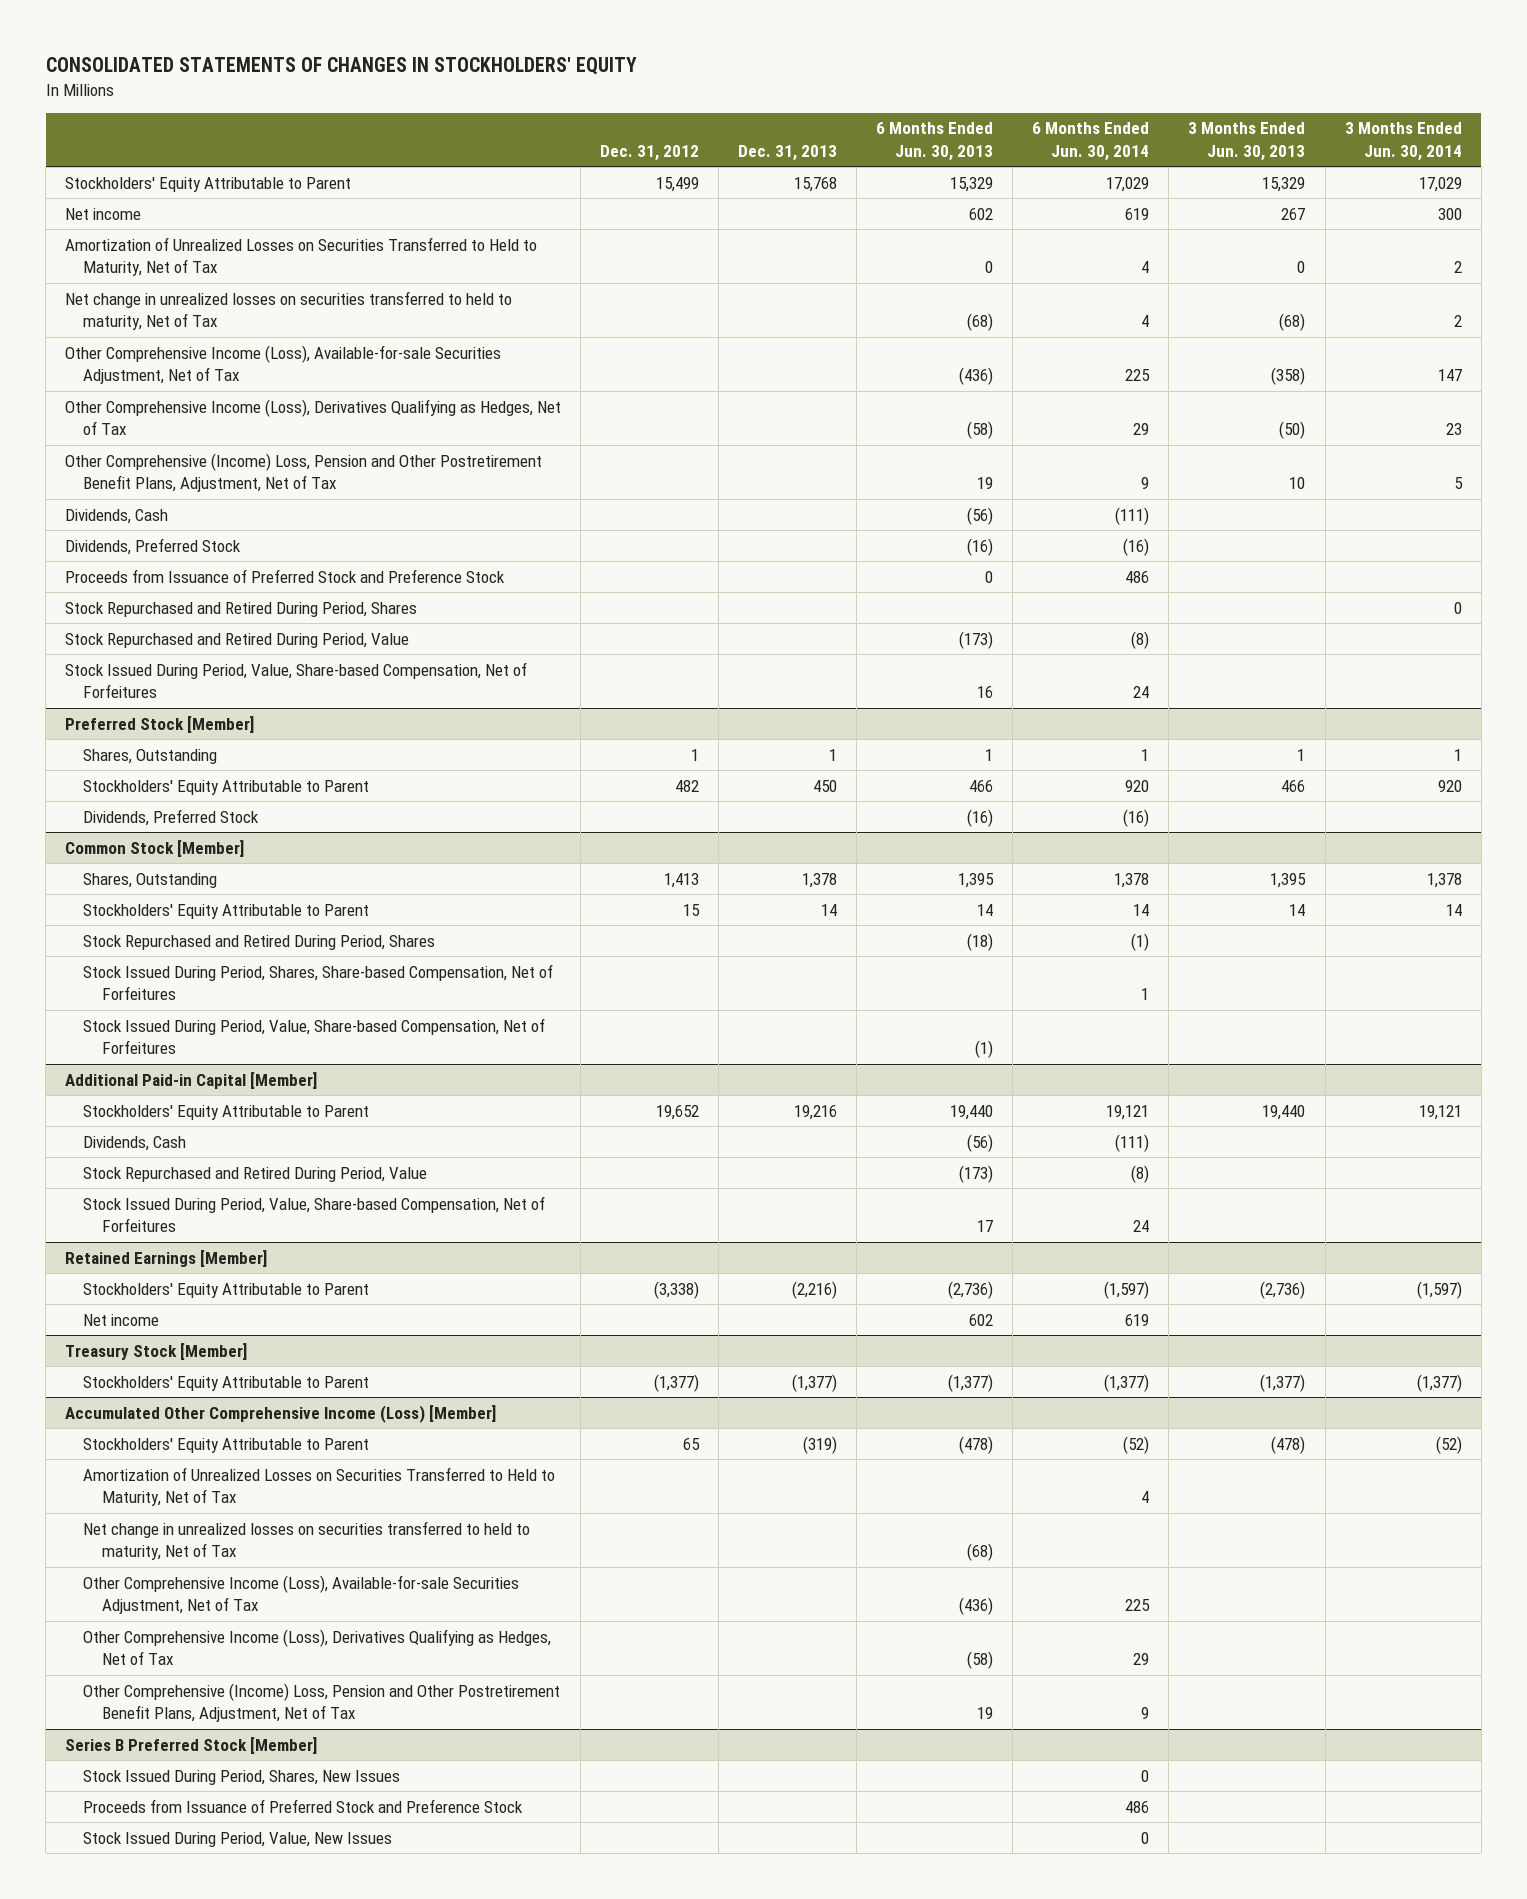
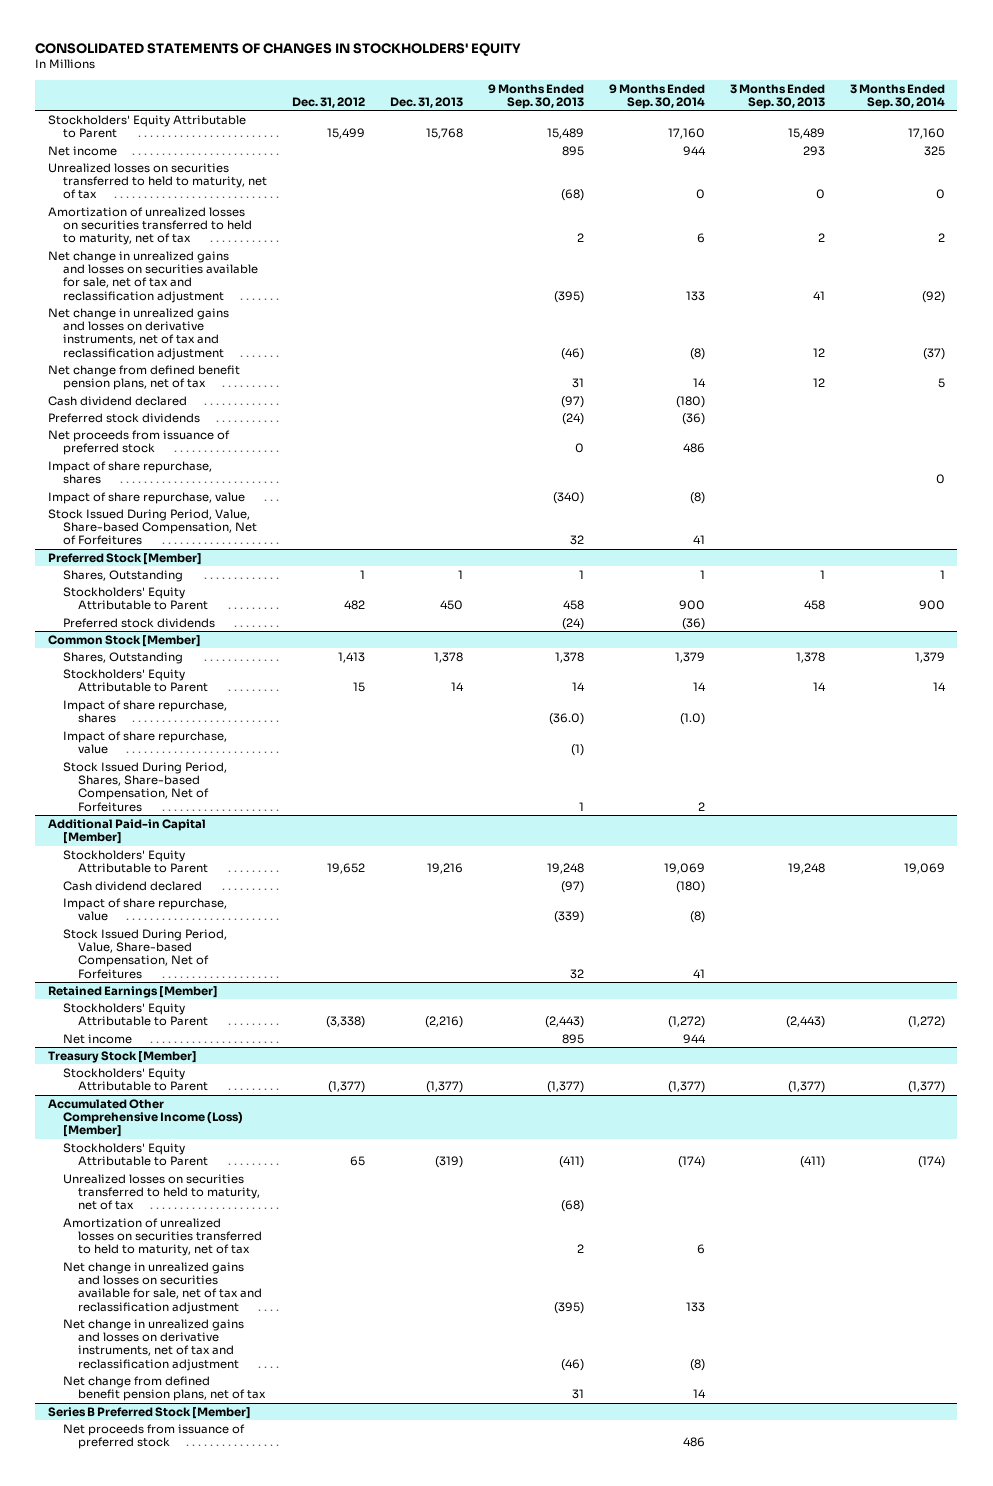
- | Dec. 31, 2012 | Dec. 31, 2013 | 6 Months Ended Jun. 30, 2013 | 6 Months Ended Jun. 30, 2014 | 3 Months Ended Jun. 30, 2013 | 3 Months Ended Jun. 30, 2014
+ | Dec. 31, 2012 | Dec. 31, 2013 | 9 Months Ended Sep. 30, 2013 | 9 Months Ended Sep. 30, 2014 | 3 Months Ended Sep. 30, 2013 | 3 Months Ended Sep. 30, 2014
- Amortization of Unrealized Losses on Securities Transferred to Held to Maturity, Net of Tax | | | 0 | 4 | 0 | 2
- Net change in unrealized losses on securities transferred to held to maturity, Net of Tax | | | (68) | 4 | (68) | 2
- Other Comprehensive Income (Loss), Available-for-sale Securities Adjustment, Net of Tax | | | (436) | 225 | (358) | 147
- Other Comprehensive Income (Loss), Derivatives Qualifying as Hedges, Net of Tax | | | (58) | 29 | (50) | 23
- Other Comprehensive (Income) Loss, Pension and Other Postretirement Benefit Plans, Adjustment, Net of Tax | | | 19 | 9 | 10 | 5
- Dividends, Cash | | | (56) | (111) | |
- Dividends, Preferred Stock | | | (16) | (16) | |
- Proceeds from Issuance of Preferred Stock and Preference Stock | | | 0 | 486 | |
- Stock Repurchased and Retired During Period, Shares | | | | | | 0
- Stock Repurchased and Retired During Period, Value | | | (173) | (8) | |
+ Unrealized losses on securities transferred to held to maturity, net of tax | | | (68) | 0 | 0 | 0
+ Amortization of unrealized losses on securities transferred to held to maturity, net of tax | | | 2 | 6 | 2 | 2
+ Net change in unrealized gains and losses on securities available for sale, net of tax and reclassification adjustment | | | (395) | 133 | 41 | (92)
+ Net change in unrealized gains and losses on derivative instruments, net of tax and reclassification adjustment | | | (46) | (8) | 12 | (37)
+ Net change from defined benefit pension plans, net of tax | | | 31 | 14 | 12 | 5
+ Cash dividend declared | | | (97) | (180) | |
+ Preferred stock dividends | | | (24) | (36) | |
+ Net proceeds from issuance of preferred stock | | | 0 | 486 | |
+ Impact of share repurchase, shares | | | | | | 0
+ Impact of share repurchase, value | | | (340) | (8) | |
@ Preferred Stock [Member]
- Dividends, Preferred Stock | | | (16) | (16) | |
+ Preferred stock dividends | | | (24) | (36) | |
@ Common Stock [Member]
- Stock Repurchased and Retired During Period, Shares | | | (18) | (1) | |
+ Impact of share repurchase, shares | | | (36.0) | (1.0) | |
+ Impact of share repurchase, value | | | (1) | | |
- Stock Issued During Period, Value, Share-based Compensation, Net of Forfeitures | | | (1) | | |
@ Additional Paid-in Capital [Member]
- Dividends, Cash | | | (56) | (111) | |
- Stock Repurchased and Retired During Period, Value | | | (173) | (8) | |
+ Cash dividend declared | | | (97) | (180) | |
+ Impact of share repurchase, value | | | (339) | (8) | |
@ Accumulated Other Comprehensive Income (Loss) [Member]
- Amortization of Unrealized Losses on Securities Transferred to Held to Maturity, Net of Tax | | | | 4 | |
- Net change in unrealized losses on securities transferred to held to maturity, Net of Tax | | | (68) | | |
- Other Comprehensive Income (Loss), Available-for-sale Securities Adjustment, Net of Tax | | | (436) | 225 | |
- Other Comprehensive Income (Loss), Derivatives Qualifying as Hedges, Net of Tax | | | (58) | 29 | |
- Other Comprehensive (Income) Loss, Pension and Other Postretirement Benefit Plans, Adjustment, Net of Tax | | | 19 | 9 | |
+ Unrealized losses on securities transferred to held to maturity, net of tax | | | (68) | | |
+ Amortization of unrealized losses on securities transferred to held to maturity, net of tax | | | 2 | 6 | |
+ Net change in unrealized gains and losses on securities available for sale, net of tax and reclassification adjustment | | | (395) | 133 | |
+ Net change in unrealized gains and losses on derivative instruments, net of tax and reclassification adjustment | | | (46) | (8) | |
+ Net change from defined benefit pension plans, net of tax | | | 31 | 14 | |
@ Series B Preferred Stock [Member]
- Stock Issued During Period, Shares, New Issues | | | | 0 | |
- Proceeds from Issuance of Preferred Stock and Preference Stock | | | | 486 | |
- Stock Issued During Period, Value, New Issues | | | | 0 | |
+ Net proceeds from issuance of preferred stock | | | | 486 | |

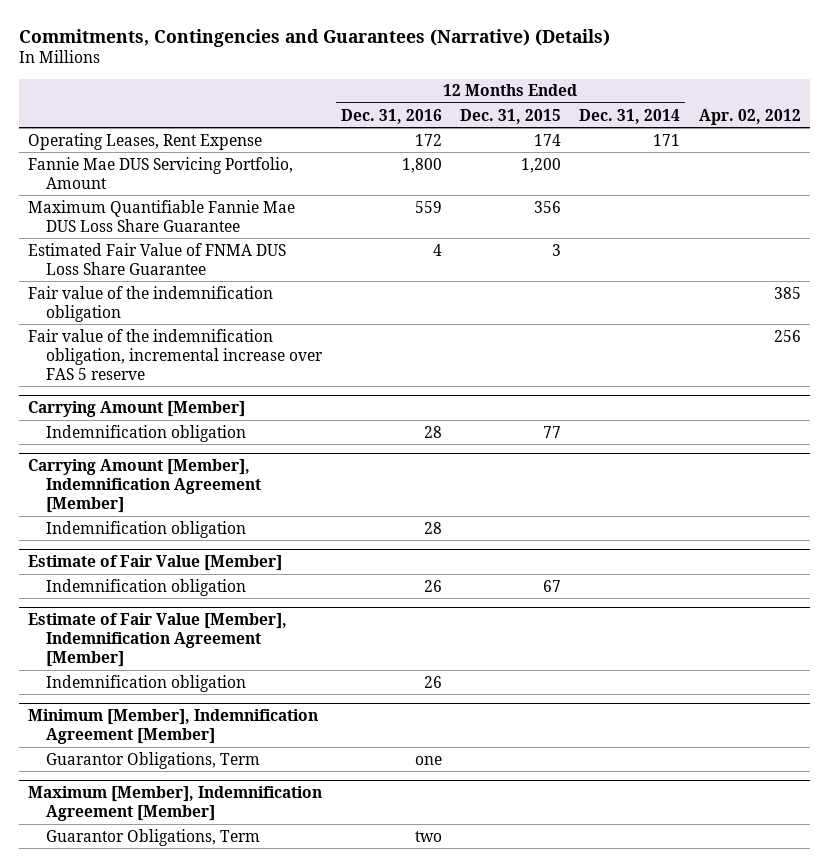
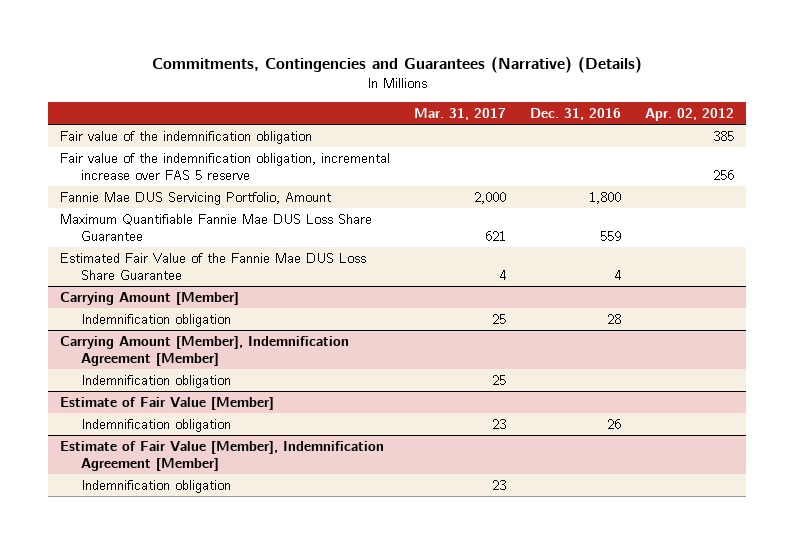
- | 12 Months Ended Dec. 31, 2016 | 12 Months Ended Dec. 31, 2015 | 12 Months Ended Dec. 31, 2014 | Apr. 02, 2012
+ | Mar. 31, 2017 | Dec. 31, 2016 | Apr. 02, 2012
- Operating Leases, Rent Expense | 172 | 174 | 171 |
- Estimated Fair Value of FNMA DUS Loss Share Guarantee | 4 | 3 | |
moved down: Fannie Mae DUS Servicing Portfolio, Amount | 2,000 | 1,800 |
moved down: Maximum Quantifiable Fannie Mae DUS Loss Share Guarantee | 621 | 559 |
+ Estimated Fair Value of the Fannie Mae DUS Loss Share Guarantee | 4 | 4 |
- Minimum [Member], Indemnification Agreement [Member]
- Guarantor Obligations, Term | one | | |
- Maximum [Member], Indemnification Agreement [Member]
- Guarantor Obligations, Term | two | | |

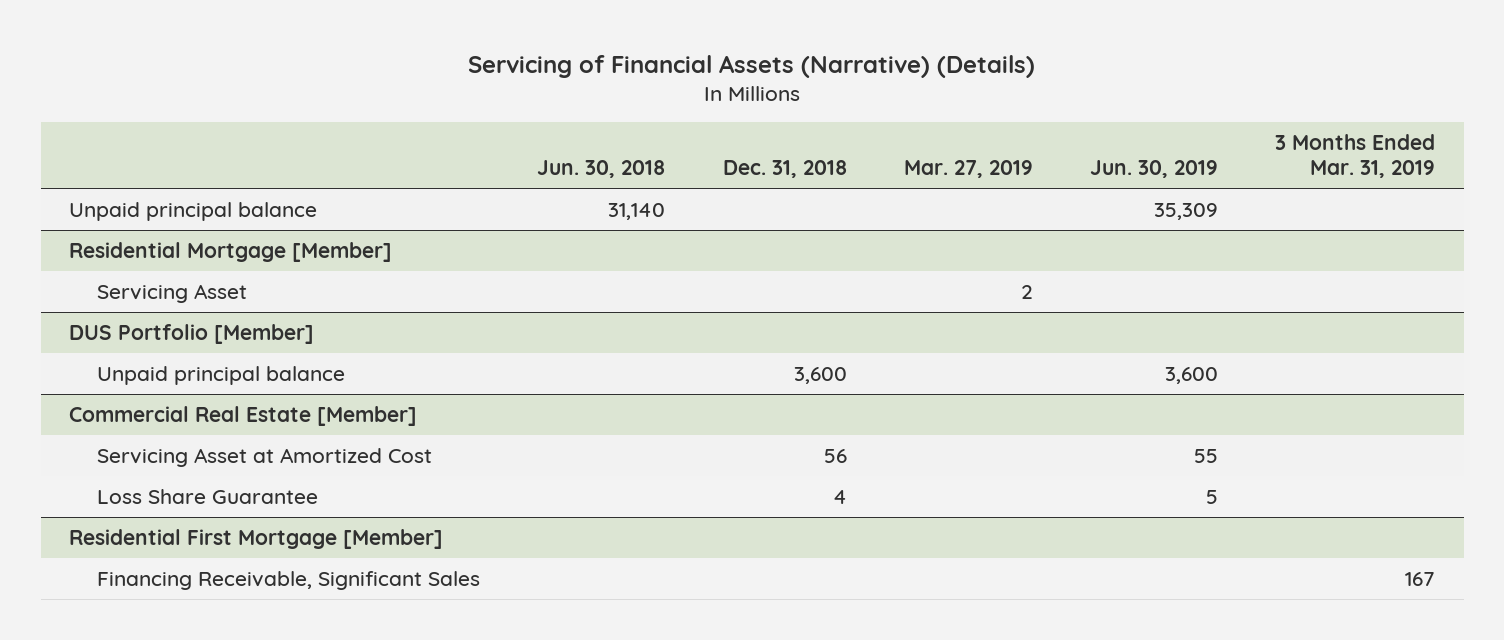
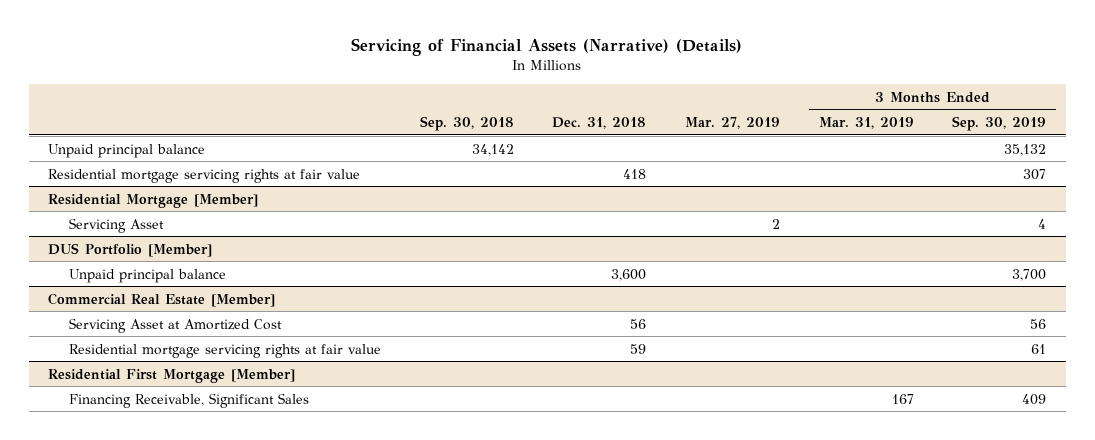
- | Jun. 30, 2018 | Dec. 31, 2018 | Mar. 27, 2019 | Jun. 30, 2019 | 3 Months Ended Mar. 31, 2019
+ | Sep. 30, 2018 | Dec. 31, 2018 | Mar. 27, 2019 | 3 Months Ended Mar. 31, 2019 | 3 Months Ended Sep. 30, 2019
+ Residential mortgage servicing rights at fair value | | 418 | | | 307
@ Commercial Real Estate [Member]
- Loss Share Guarantee | | 4 | | 5 |
+ Residential mortgage servicing rights at fair value | | 59 | | | 61

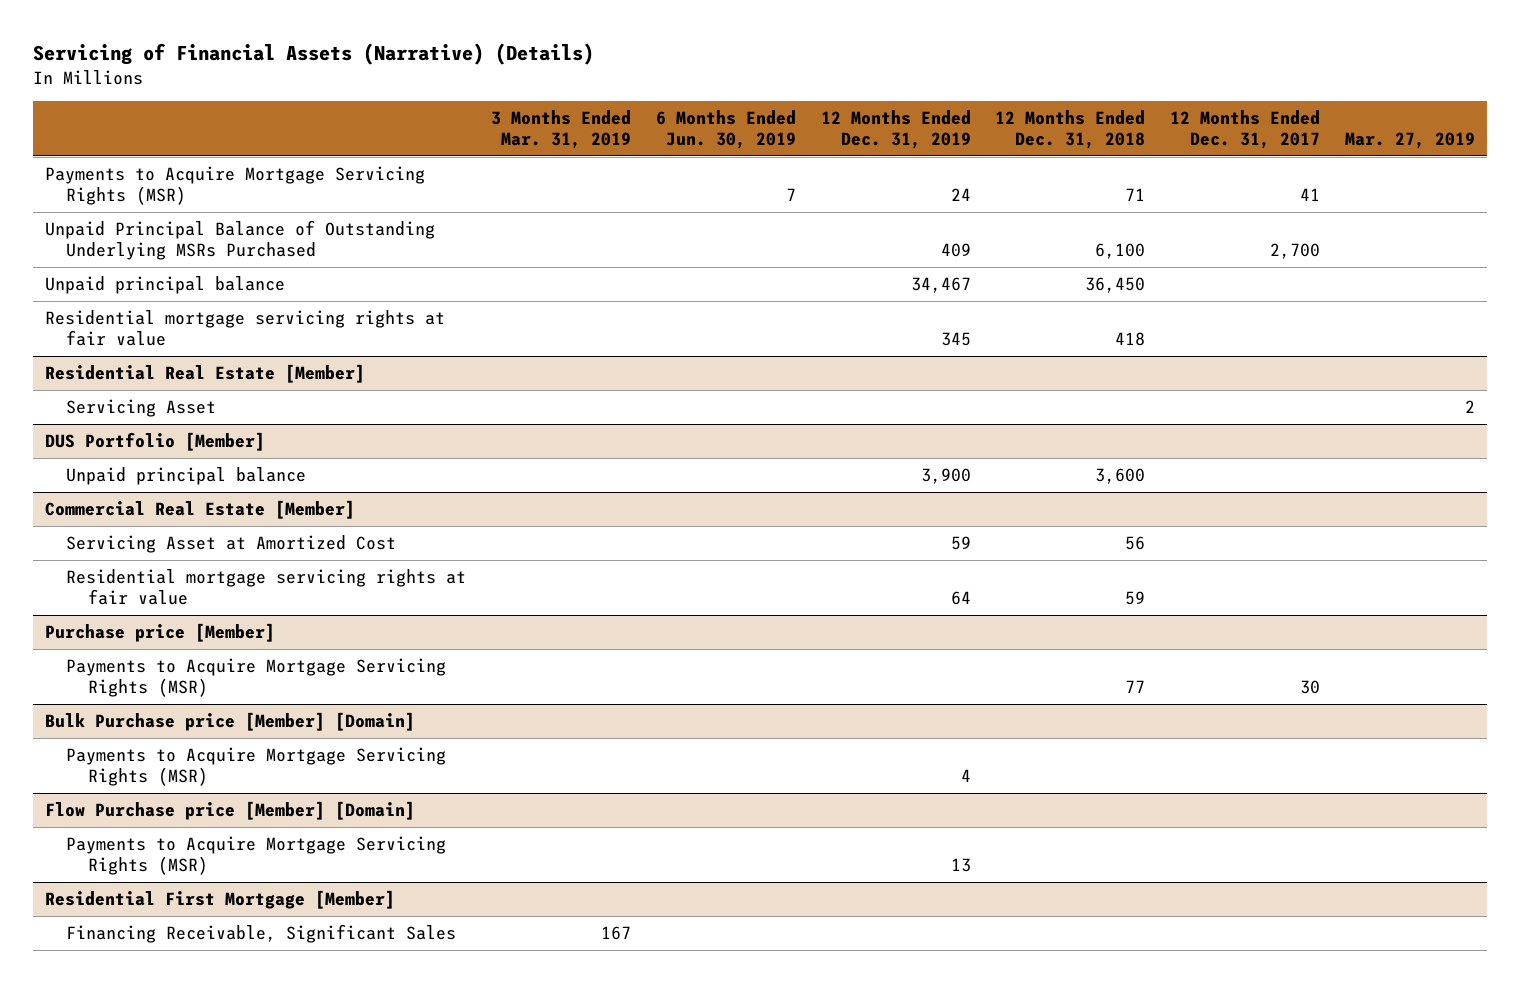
- | Sep. 30, 2018 | Dec. 31, 2018 | Mar. 27, 2019 | 3 Months Ended Mar. 31, 2019 | 3 Months Ended Sep. 30, 2019
+ | 3 Months Ended Mar. 31, 2019 | 6 Months Ended Jun. 30, 2019 | 12 Months Ended Dec. 31, 2019 | 12 Months Ended Dec. 31, 2018 | 12 Months Ended Dec. 31, 2017 | Mar. 27, 2019
+ Payments to Acquire Mortgage Servicing Rights (MSR) | | 7 | 24 | 71 | 41 |
+ Unpaid Principal Balance of Outstanding Underlying MSRs Purchased | | | 409 | 6,100 | 2,700 |
- Residential Mortgage [Member]
+ Residential Real Estate [Member]
+ Purchase price [Member]
+ Payments to Acquire Mortgage Servicing Rights (MSR) | | | | 77 | 30 |
+ Bulk Purchase price [Member] [Domain]
+ Payments to Acquire Mortgage Servicing Rights (MSR) | | | 4 | | |
+ Flow Purchase price [Member] [Domain]
+ Payments to Acquire Mortgage Servicing Rights (MSR) | | | 13 | | |

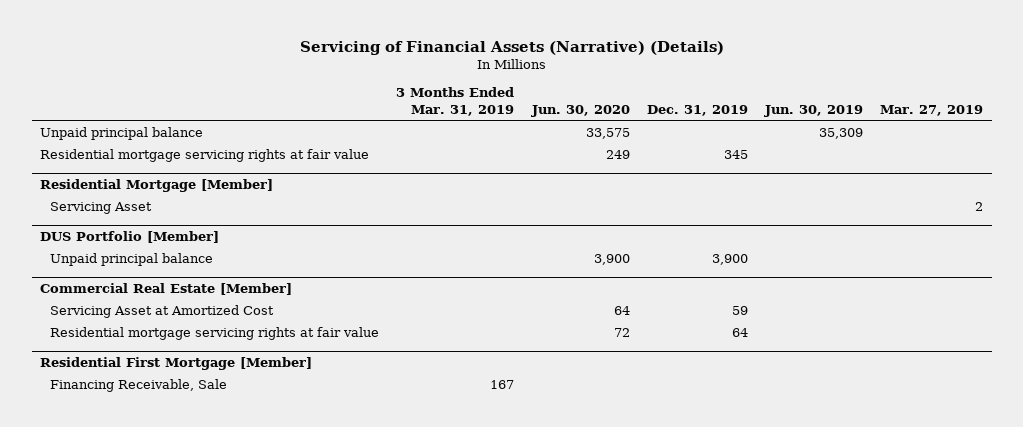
- | 3 Months Ended Mar. 31, 2019 | 6 Months Ended Jun. 30, 2019 | 12 Months Ended Dec. 31, 2019 | 12 Months Ended Dec. 31, 2018 | 12 Months Ended Dec. 31, 2017 | Mar. 27, 2019
+ | 3 Months Ended Mar. 31, 2019 | Jun. 30, 2020 | Dec. 31, 2019 | Jun. 30, 2019 | Mar. 27, 2019
- Payments to Acquire Mortgage Servicing Rights (MSR) | | 7 | 24 | 71 | 41 |
- Unpaid Principal Balance of Outstanding Underlying MSRs Purchased | | | 409 | 6,100 | 2,700 |
- Residential Real Estate [Member]
+ Residential Mortgage [Member]
- Purchase price [Member]
- Payments to Acquire Mortgage Servicing Rights (MSR) | | | | 77 | 30 |
- Bulk Purchase price [Member] [Domain]
- Payments to Acquire Mortgage Servicing Rights (MSR) | | | 4 | | |
- Flow Purchase price [Member] [Domain]
- Payments to Acquire Mortgage Servicing Rights (MSR) | | | 13 | | |
@ Residential First Mortgage [Member]
- Financing Receivable, Significant Sales | 167 | | | | |
+ Financing Receivable, Sale | 167 | | | |

